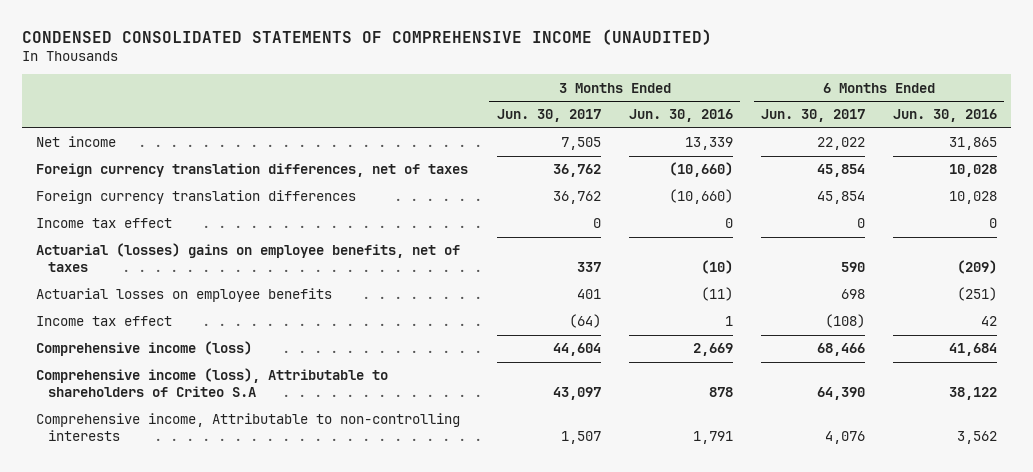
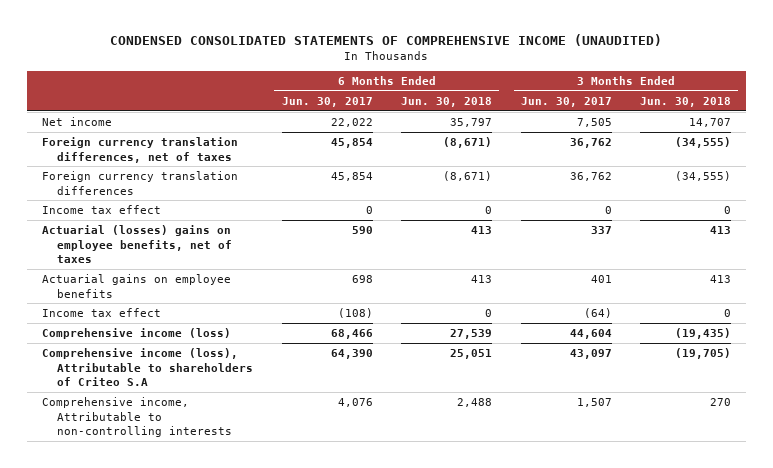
- | 3 Months Ended Jun. 30, 2017 | 3 Months Ended Jun. 30, 2016 | 6 Months Ended Jun. 30, 2017 | 6 Months Ended Jun. 30, 2016
+ | 6 Months Ended Jun. 30, 2017 | 6 Months Ended Jun. 30, 2018 | 3 Months Ended Jun. 30, 2017 | 3 Months Ended Jun. 30, 2018
- Actuarial losses on employee benefits | 401 | (11) | 698 | (251)
+ Actuarial gains on employee benefits | 698 | 413 | 401 | 413

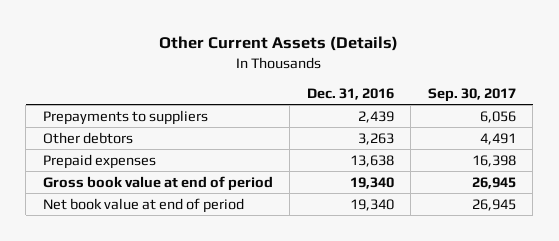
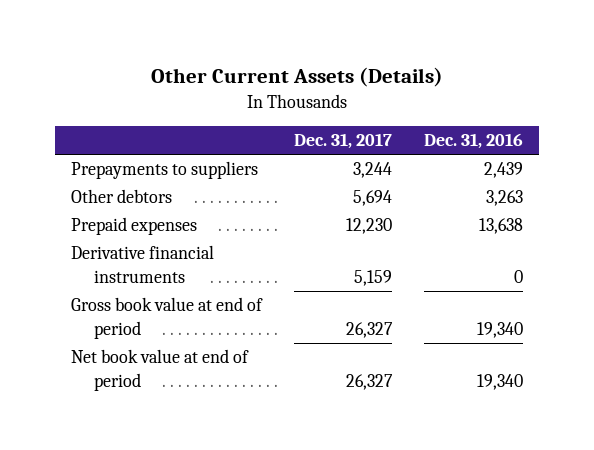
- | Dec. 31, 2016 | Sep. 30, 2017
+ | Dec. 31, 2017 | Dec. 31, 2016
+ Derivative financial instruments | 5,159 | 0

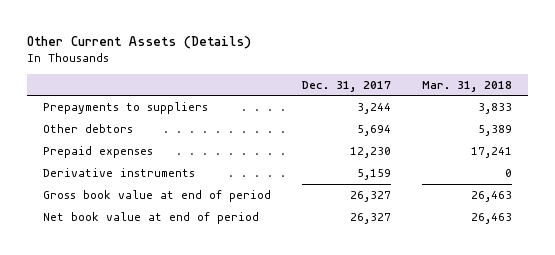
- | Dec. 31, 2017 | Dec. 31, 2016
+ | Dec. 31, 2017 | Mar. 31, 2018
- Derivative financial instruments | 5,159 | 0
+ Derivative instruments | 5,159 | 0

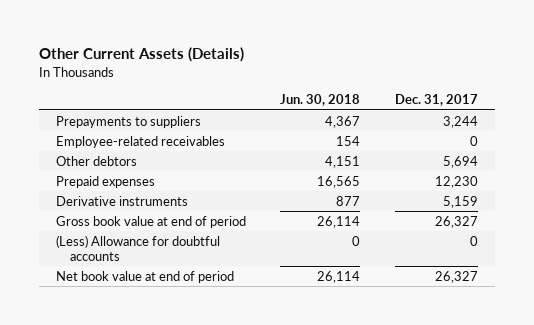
- | Dec. 31, 2017 | Mar. 31, 2018
+ | Jun. 30, 2018 | Dec. 31, 2017
+ Employee-related receivables | 154 | 0
+ (Less) Allowance for doubtful accounts | 0 | 0

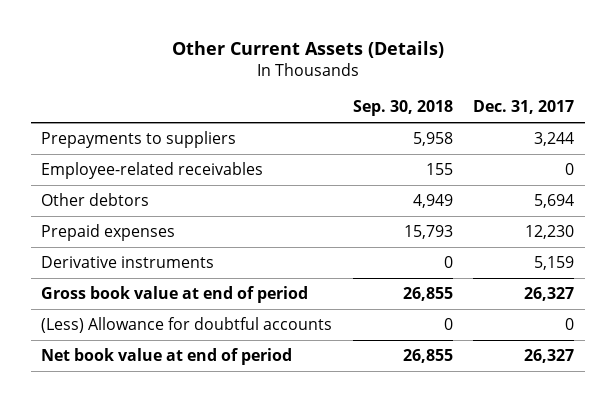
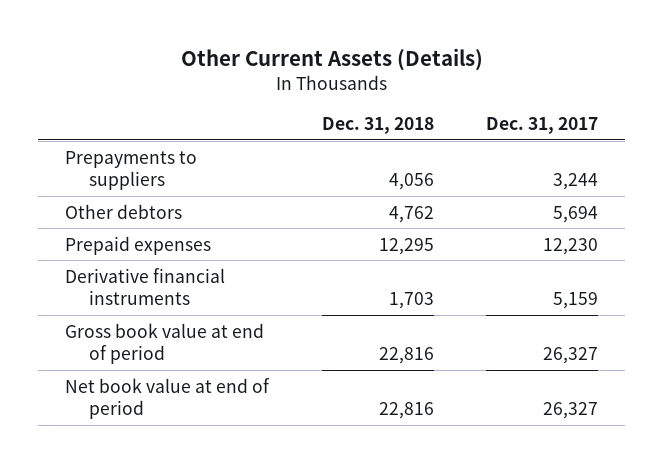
- | Sep. 30, 2018 | Dec. 31, 2017
+ | Dec. 31, 2018 | Dec. 31, 2017
- Employee-related receivables | 155 | 0
- Derivative instruments | 0 | 5,159
+ Derivative financial instruments | 1,703 | 5,159
- (Less) Allowance for doubtful accounts | 0 | 0

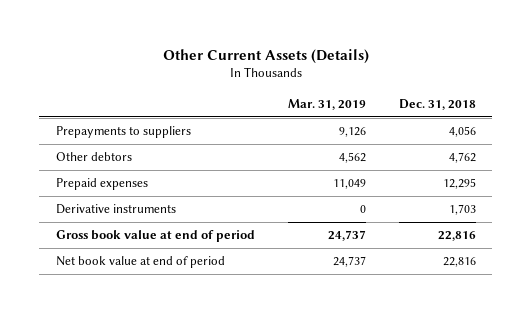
- | Dec. 31, 2018 | Dec. 31, 2017
+ | Mar. 31, 2019 | Dec. 31, 2018
- Derivative financial instruments | 1,703 | 5,159
+ Derivative instruments | 0 | 1,703

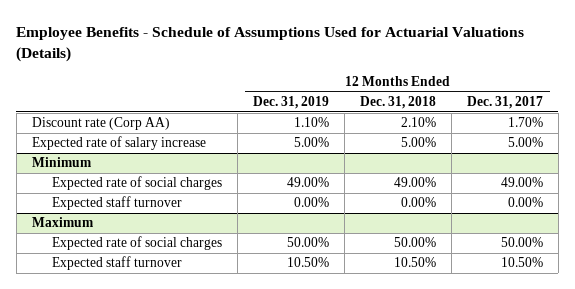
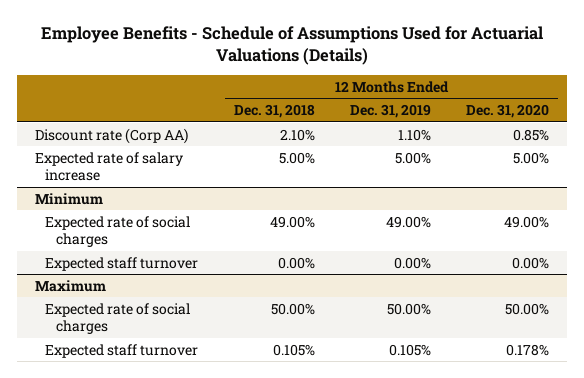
- | 12 Months Ended Dec. 31, 2019 | 12 Months Ended Dec. 31, 2018 | 12 Months Ended Dec. 31, 2017
+ | 12 Months Ended Dec. 31, 2018 | 12 Months Ended Dec. 31, 2019 | 12 Months Ended Dec. 31, 2020
@ Maximum
- Expected staff turnover | 10.50% | 10.50% | 10.50%
+ Expected staff turnover | 0.105% | 0.105% | 0.178%

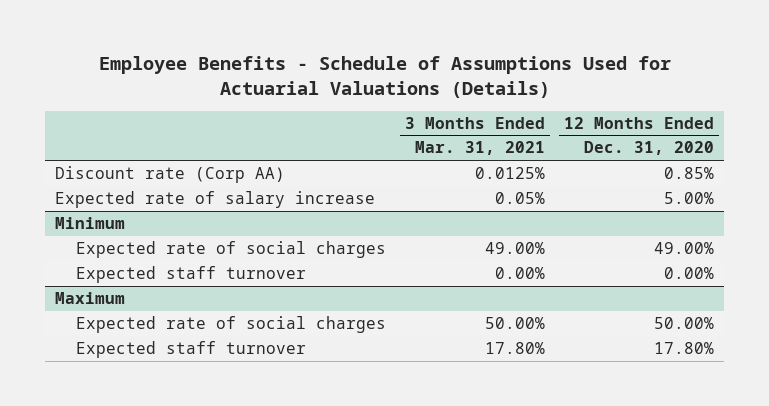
- | 12 Months Ended Dec. 31, 2018 | 12 Months Ended Dec. 31, 2019 | 12 Months Ended Dec. 31, 2020
+ | 3 Months Ended Mar. 31, 2021 | 12 Months Ended Dec. 31, 2020
@ Maximum
- Expected staff turnover | 0.105% | 0.105% | 0.178%
+ Expected staff turnover | 17.80% | 17.80%

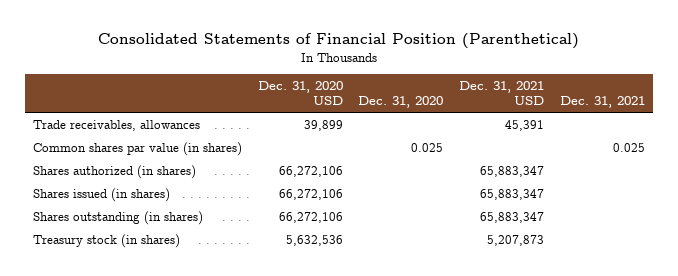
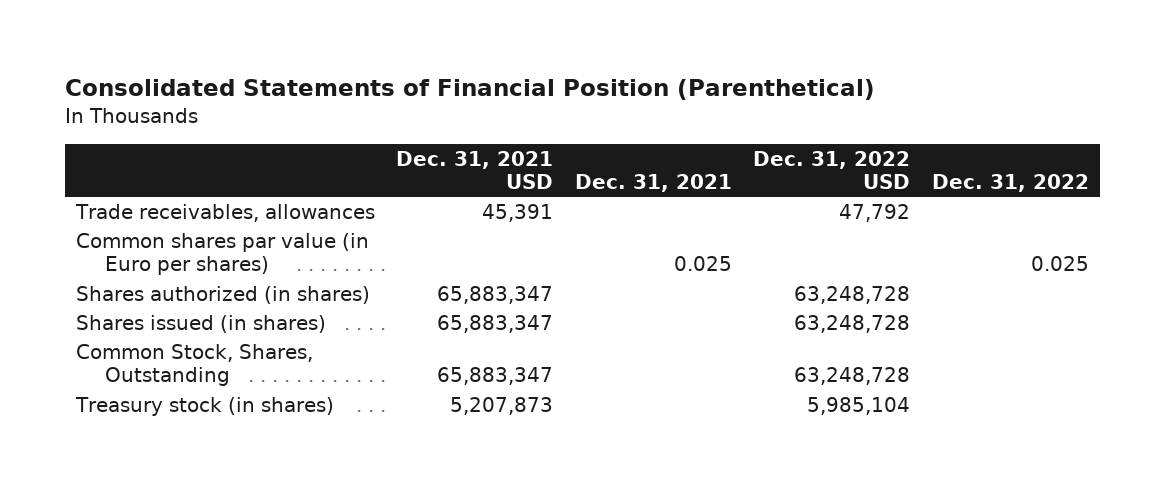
- | Dec. 31, 2020 USD | Dec. 31, 2020 | Dec. 31, 2021 USD | Dec. 31, 2021
+ | Dec. 31, 2021 USD | Dec. 31, 2021 | Dec. 31, 2022 USD | Dec. 31, 2022
- Common shares par value (in shares) | | 0.025 | | 0.025
+ Common shares par value (in Euro per shares) | | 0.025 | | 0.025
- Shares outstanding (in shares) | 66,272,106 | | 65,883,347 |
+ Common Stock, Shares, Outstanding | 65,883,347 | | 63,248,728 |

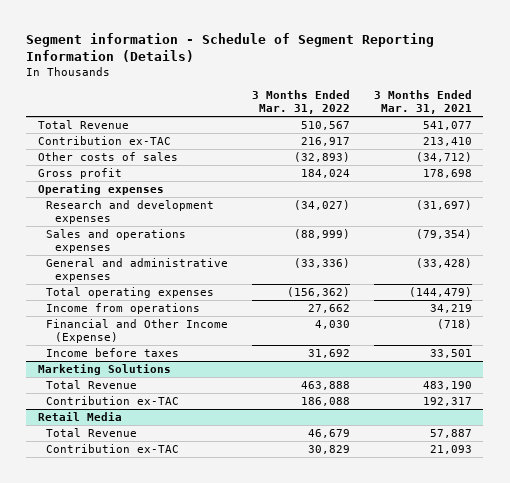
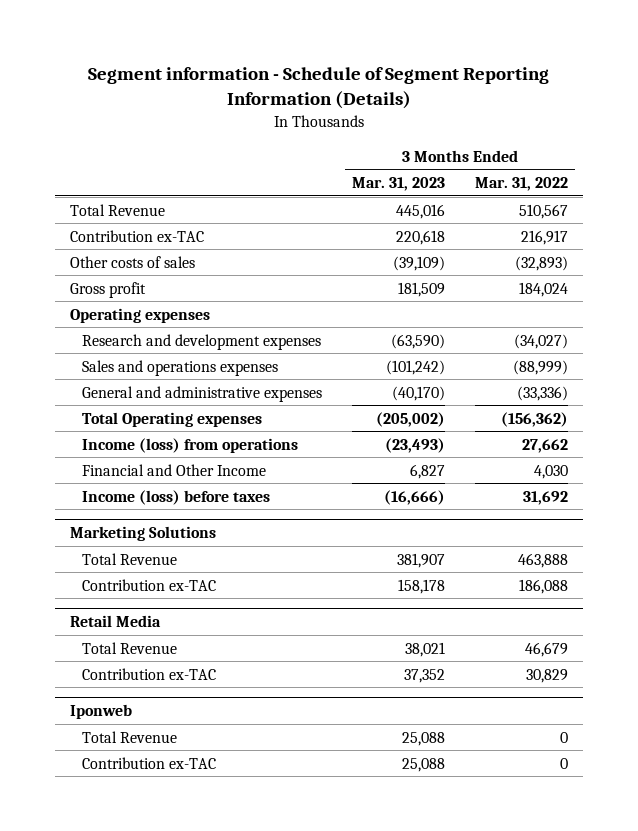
- | 3 Months Ended Mar. 31, 2022 | 3 Months Ended Mar. 31, 2021
+ | 3 Months Ended Mar. 31, 2023 | 3 Months Ended Mar. 31, 2022
- Total operating expenses | (156,362) | (144,479)
- Income from operations | 27,662 | 34,219
- Financial and Other Income (Expense) | 4,030 | (718)
- Income before taxes | 31,692 | 33,501
+ Total Operating expenses | (205,002) | (156,362)
+ Income (loss) from operations | (23,493) | 27,662
+ Financial and Other Income | 6,827 | 4,030
+ Income (loss) before taxes | (16,666) | 31,692
+ Iponweb
+ Total Revenue | 25,088 | 0
+ Contribution ex-TAC | 25,088 | 0

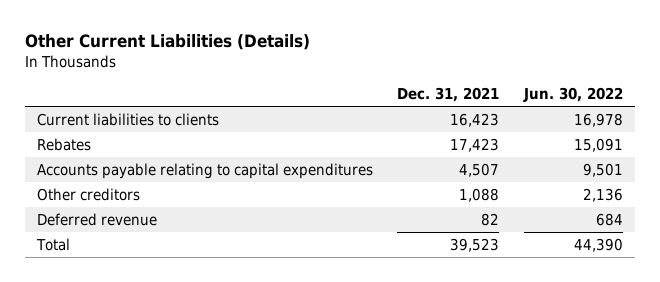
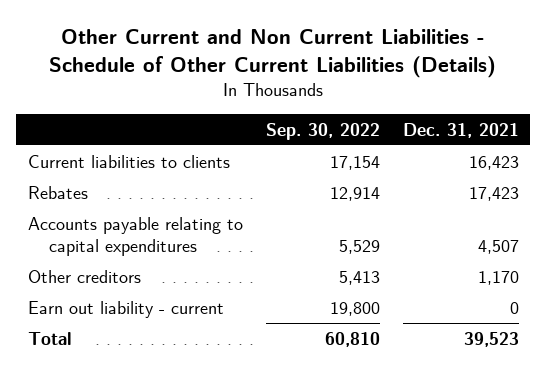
- Other Current Liabilities (Details)
+ Other Current and Non Current Liabilities - Schedule of Other Current Liabilities (Details)
- | Dec. 31, 2021 | Jun. 30, 2022
+ | Sep. 30, 2022 | Dec. 31, 2021
- Other creditors | 1,088 | 2,136
- Deferred revenue | 82 | 684
+ Other creditors | 5,413 | 1,170
+ Earn out liability - current | 19,800 | 0

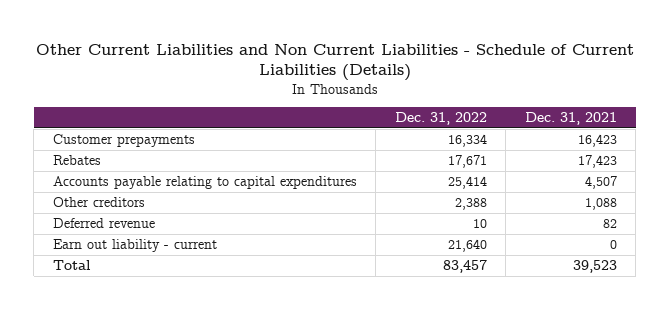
- Other Current and Non Current Liabilities - Schedule of Other Current Liabilities (Details)
+ Other Current Liabilities and Non Current Liabilities - Schedule of Current Liabilities (Details)
- | Sep. 30, 2022 | Dec. 31, 2021
+ | Dec. 31, 2022 | Dec. 31, 2021
- Current liabilities to clients | 17,154 | 16,423
+ Customer prepayments | 16,334 | 16,423
- Other creditors | 5,413 | 1,170
+ Other creditors | 2,388 | 1,088
+ Deferred revenue | 10 | 82

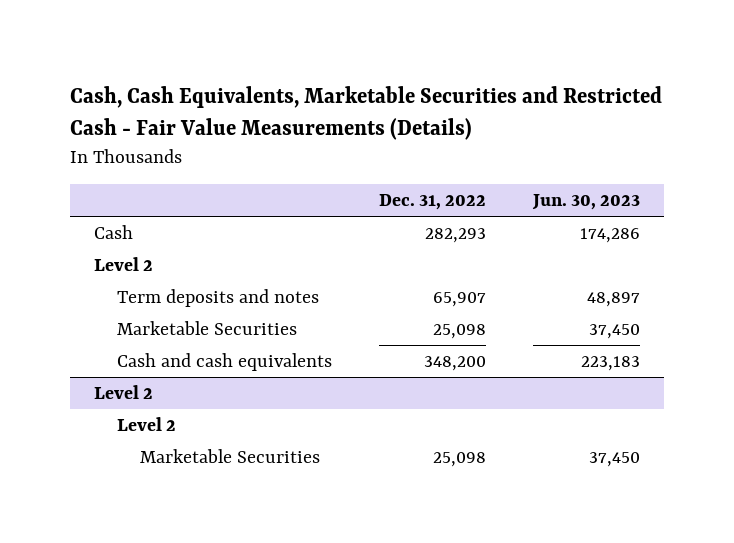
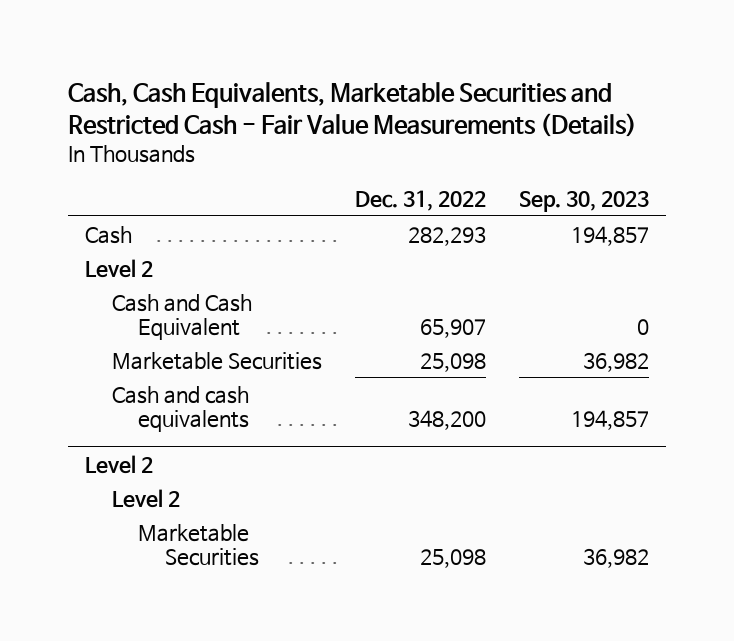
- | Dec. 31, 2022 | Jun. 30, 2023
+ | Dec. 31, 2022 | Sep. 30, 2023
- Term deposits and notes | 65,907 | 48,897
+ Cash and Cash Equivalent | 65,907 | 0

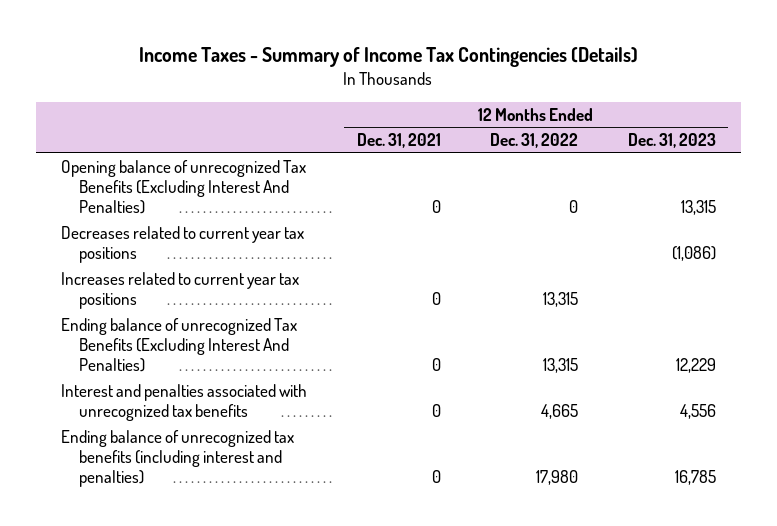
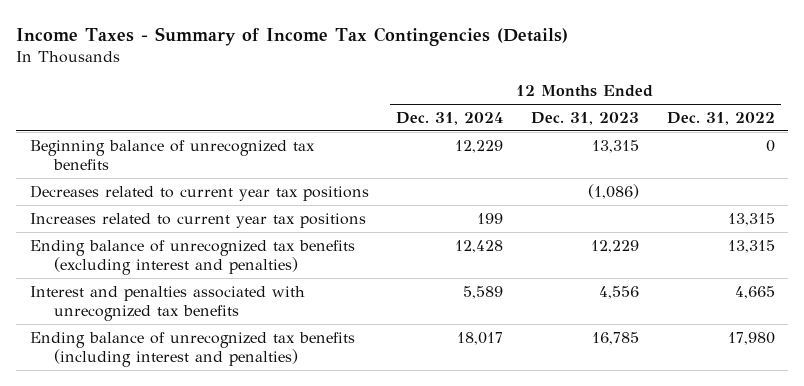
- | 12 Months Ended Dec. 31, 2021 | 12 Months Ended Dec. 31, 2022 | 12 Months Ended Dec. 31, 2023
+ | 12 Months Ended Dec. 31, 2024 | 12 Months Ended Dec. 31, 2023 | 12 Months Ended Dec. 31, 2022
- Opening balance of unrecognized Tax Benefits (Excluding Interest And Penalties) | 0 | 0 | 13,315
+ Beginning balance of unrecognized tax benefits | 12,229 | 13,315 | 0
- Ending balance of unrecognized Tax Benefits (Excluding Interest And Penalties) | 0 | 13,315 | 12,229
+ Ending balance of unrecognized tax benefits (excluding interest and penalties) | 12,428 | 12,229 | 13,315

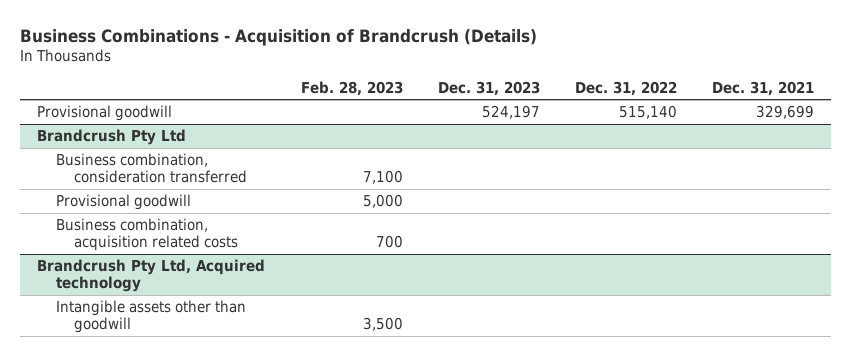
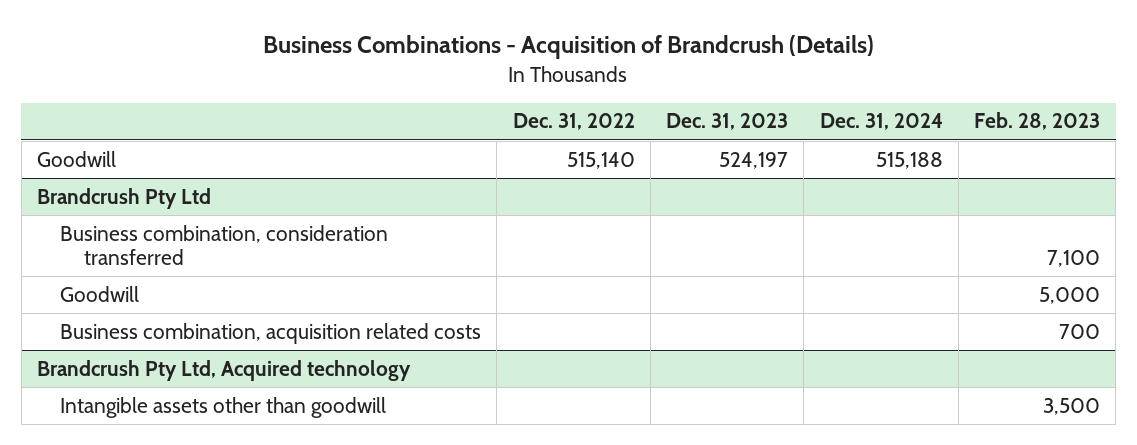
- | Feb. 28, 2023 | Dec. 31, 2023 | Dec. 31, 2022 | Dec. 31, 2021
+ | Dec. 31, 2022 | Dec. 31, 2023 | Dec. 31, 2024 | Feb. 28, 2023
- Provisional goodwill | | 524,197 | 515,140 | 329,699
+ Goodwill | 515,140 | 524,197 | 515,188 |
@ Brandcrush Pty Ltd
- Provisional goodwill | 5,000 | | |
+ Goodwill | | | | 5,000

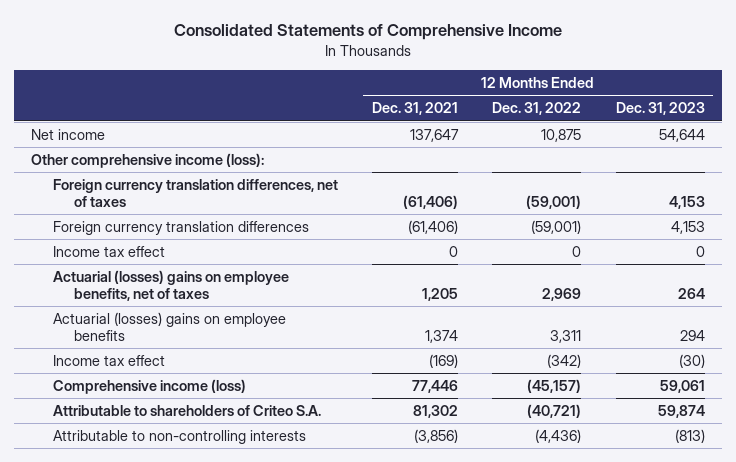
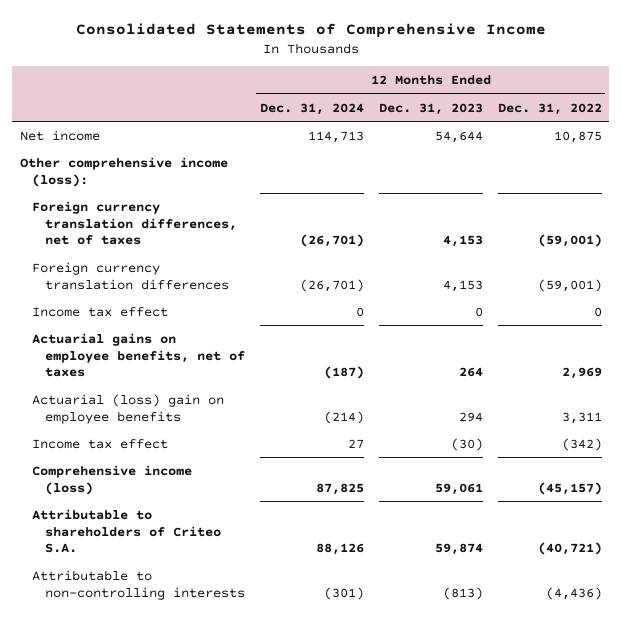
- | 12 Months Ended Dec. 31, 2021 | 12 Months Ended Dec. 31, 2022 | 12 Months Ended Dec. 31, 2023
+ | 12 Months Ended Dec. 31, 2024 | 12 Months Ended Dec. 31, 2023 | 12 Months Ended Dec. 31, 2022
- Actuarial (losses) gains on employee benefits, net of taxes | 1,205 | 2,969 | 264
- Actuarial (losses) gains on employee benefits | 1,374 | 3,311 | 294
+ Actuarial gains on employee benefits, net of taxes | (187) | 264 | 2,969
+ Actuarial (loss) gain on employee benefits | (214) | 294 | 3,311

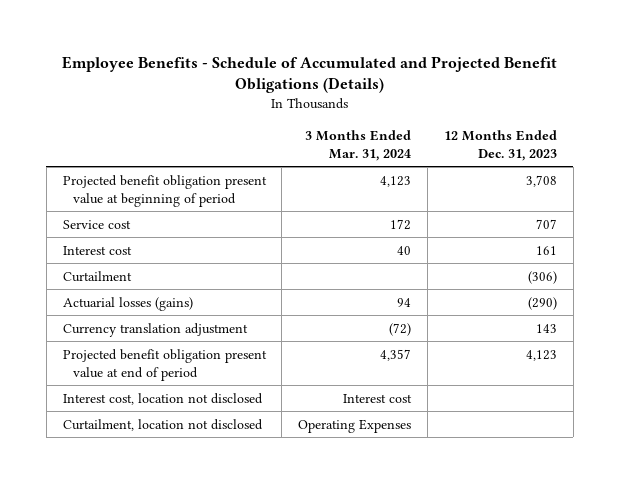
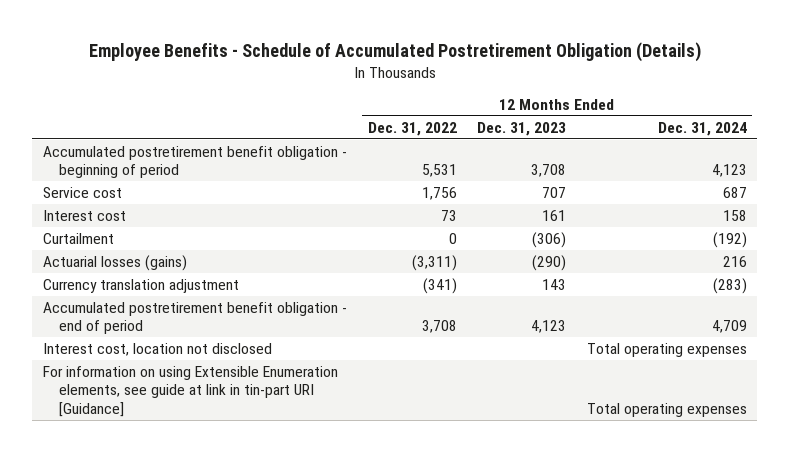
- Employee Benefits - Schedule of Accumulated and Projected Benefit Obligations (Details)
+ Employee Benefits - Schedule of Accumulated Postretirement Obligation (Details)
- | 3 Months Ended Mar. 31, 2024 | 12 Months Ended Dec. 31, 2023
+ | 12 Months Ended Dec. 31, 2022 | 12 Months Ended Dec. 31, 2023 | 12 Months Ended Dec. 31, 2024
- Projected benefit obligation present value at beginning of period | 4,123 | 3,708
+ Accumulated postretirement benefit obligation - beginning of period | 5,531 | 3,708 | 4,123
- Projected benefit obligation present value at end of period | 4,357 | 4,123
+ Accumulated postretirement benefit obligation - end of period | 3,708 | 4,123 | 4,709
- Curtailment, location not disclosed | Operating Expenses |
+ For information on using Extensible Enumeration elements, see guide at link in tin-part URI [Guidance] | | | Total operating expenses

